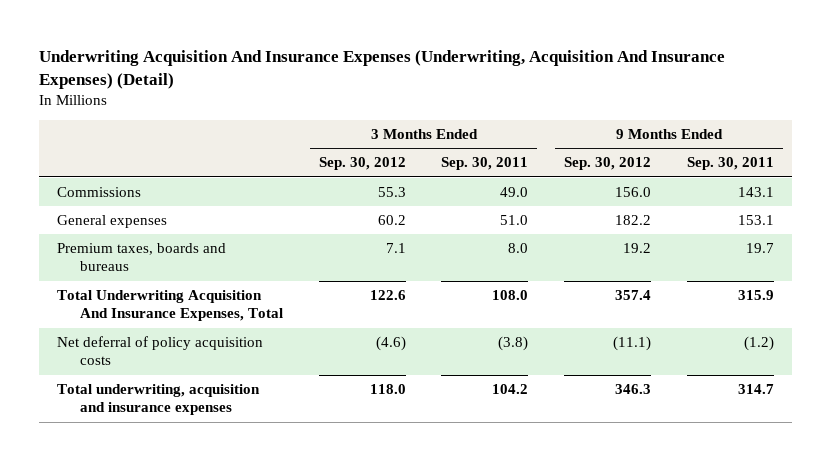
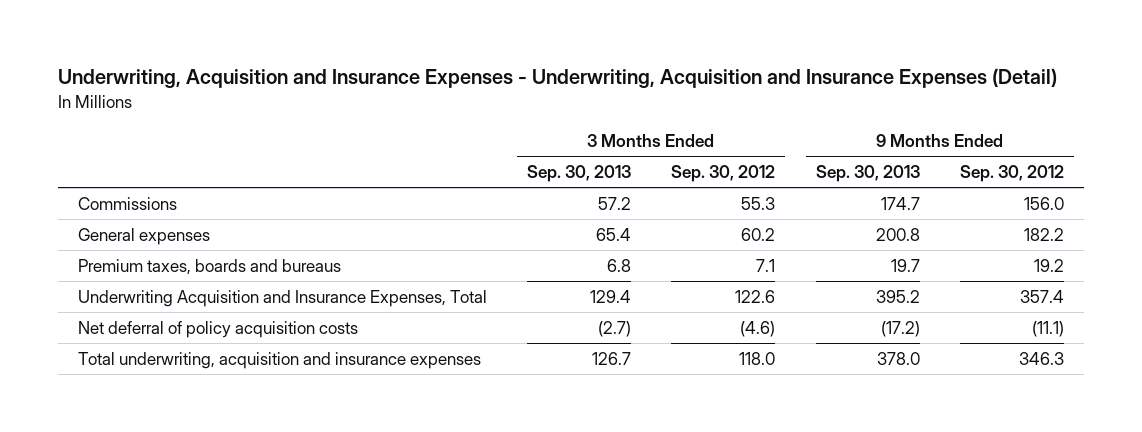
- Underwriting Acquisition And Insurance Expenses (Underwriting, Acquisition And Insurance Expenses) (Detail)
+ Underwriting, Acquisition and Insurance Expenses - Underwriting, Acquisition and Insurance Expenses (Detail)
- | 3 Months Ended Sep. 30, 2012 | 3 Months Ended Sep. 30, 2011 | 9 Months Ended Sep. 30, 2012 | 9 Months Ended Sep. 30, 2011
+ | 3 Months Ended Sep. 30, 2013 | 3 Months Ended Sep. 30, 2012 | 9 Months Ended Sep. 30, 2013 | 9 Months Ended Sep. 30, 2012
- Total Underwriting Acquisition And Insurance Expenses, Total | 122.6 | 108.0 | 357.4 | 315.9
+ Underwriting Acquisition and Insurance Expenses, Total | 129.4 | 122.6 | 395.2 | 357.4

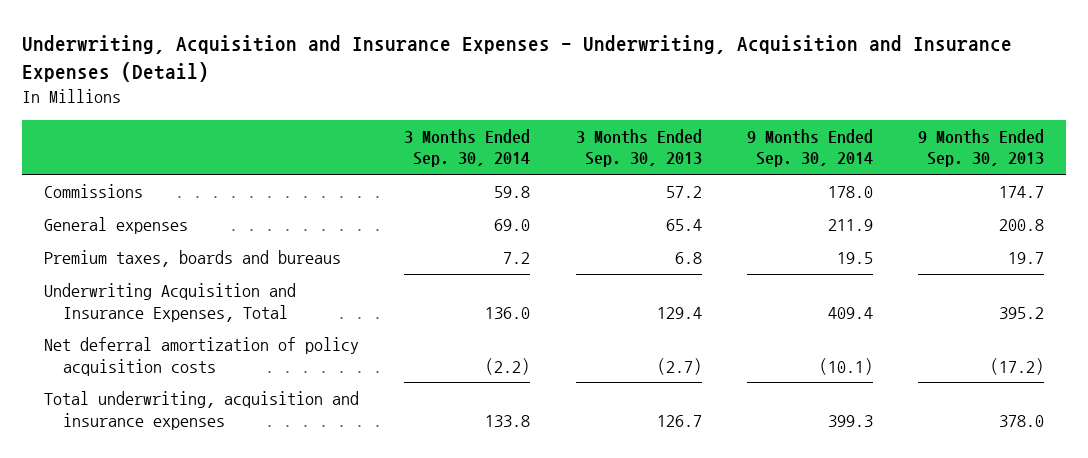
- | 3 Months Ended Sep. 30, 2013 | 3 Months Ended Sep. 30, 2012 | 9 Months Ended Sep. 30, 2013 | 9 Months Ended Sep. 30, 2012
+ | 3 Months Ended Sep. 30, 2014 | 3 Months Ended Sep. 30, 2013 | 9 Months Ended Sep. 30, 2014 | 9 Months Ended Sep. 30, 2013
- Net deferral of policy acquisition costs | (2.7) | (4.6) | (17.2) | (11.1)
+ Net deferral amortization of policy acquisition costs | (2.2) | (2.7) | (10.1) | (17.2)

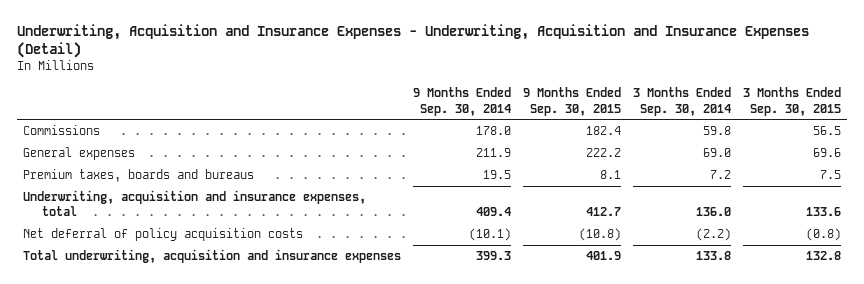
- | 3 Months Ended Sep. 30, 2014 | 3 Months Ended Sep. 30, 2013 | 9 Months Ended Sep. 30, 2014 | 9 Months Ended Sep. 30, 2013
+ | 9 Months Ended Sep. 30, 2014 | 9 Months Ended Sep. 30, 2015 | 3 Months Ended Sep. 30, 2014 | 3 Months Ended Sep. 30, 2015
- Underwriting Acquisition and Insurance Expenses, Total | 136.0 | 129.4 | 409.4 | 395.2
- Net deferral amortization of policy acquisition costs | (2.2) | (2.7) | (10.1) | (17.2)
+ Underwriting, acquisition and insurance expenses, total | 409.4 | 412.7 | 136.0 | 133.6
+ Net deferral of policy acquisition costs | (10.1) | (10.8) | (2.2) | (0.8)

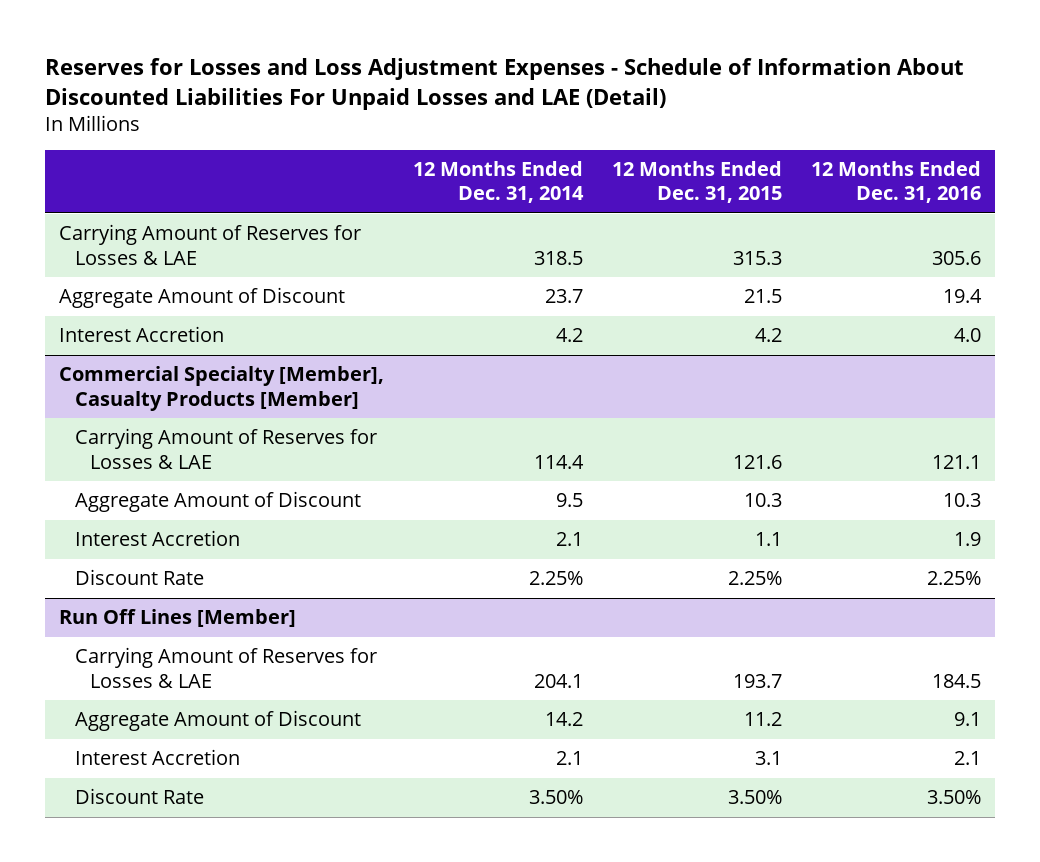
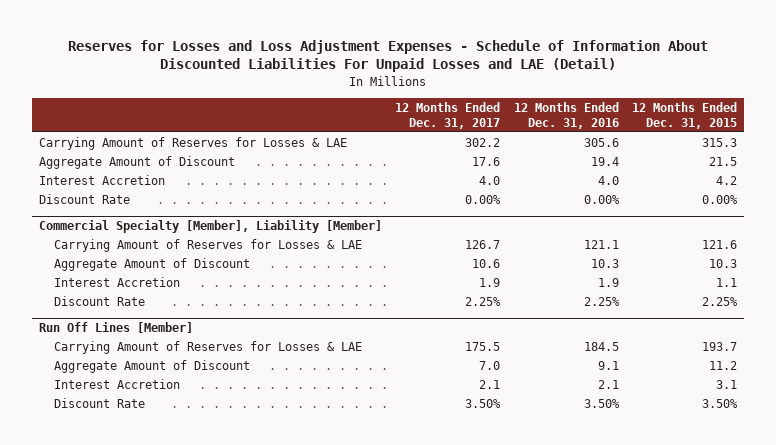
- | 12 Months Ended Dec. 31, 2014 | 12 Months Ended Dec. 31, 2015 | 12 Months Ended Dec. 31, 2016
+ | 12 Months Ended Dec. 31, 2017 | 12 Months Ended Dec. 31, 2016 | 12 Months Ended Dec. 31, 2015
- Commercial Specialty [Member], Casualty Products [Member]
+ Discount Rate | 0.00% | 0.00% | 0.00%
+ Commercial Specialty [Member], Liability [Member]

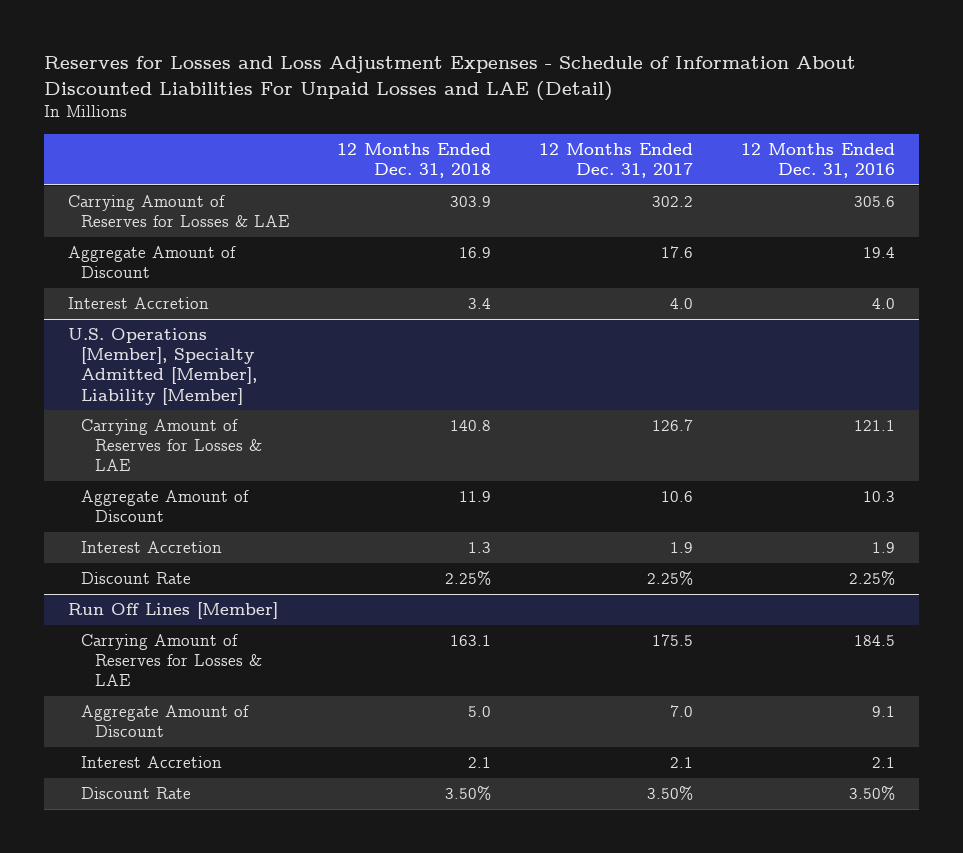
- | 12 Months Ended Dec. 31, 2017 | 12 Months Ended Dec. 31, 2016 | 12 Months Ended Dec. 31, 2015
+ | 12 Months Ended Dec. 31, 2018 | 12 Months Ended Dec. 31, 2017 | 12 Months Ended Dec. 31, 2016
- Discount Rate | 0.00% | 0.00% | 0.00%
- Commercial Specialty [Member], Liability [Member]
+ U.S. Operations [Member], Specialty Admitted [Member], Liability [Member]

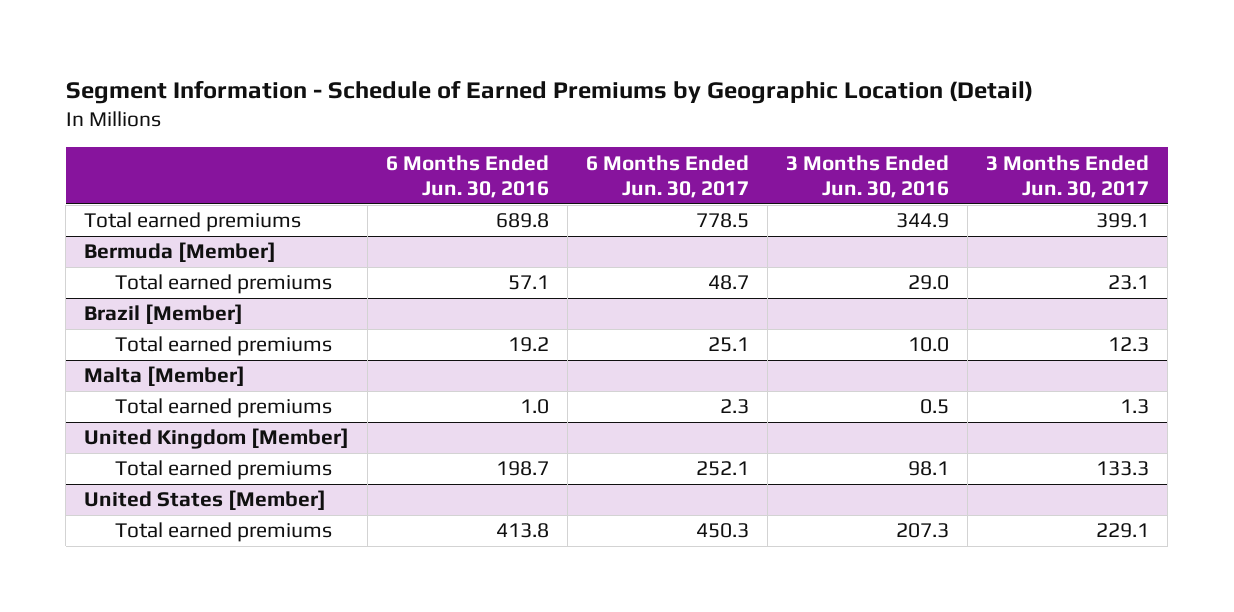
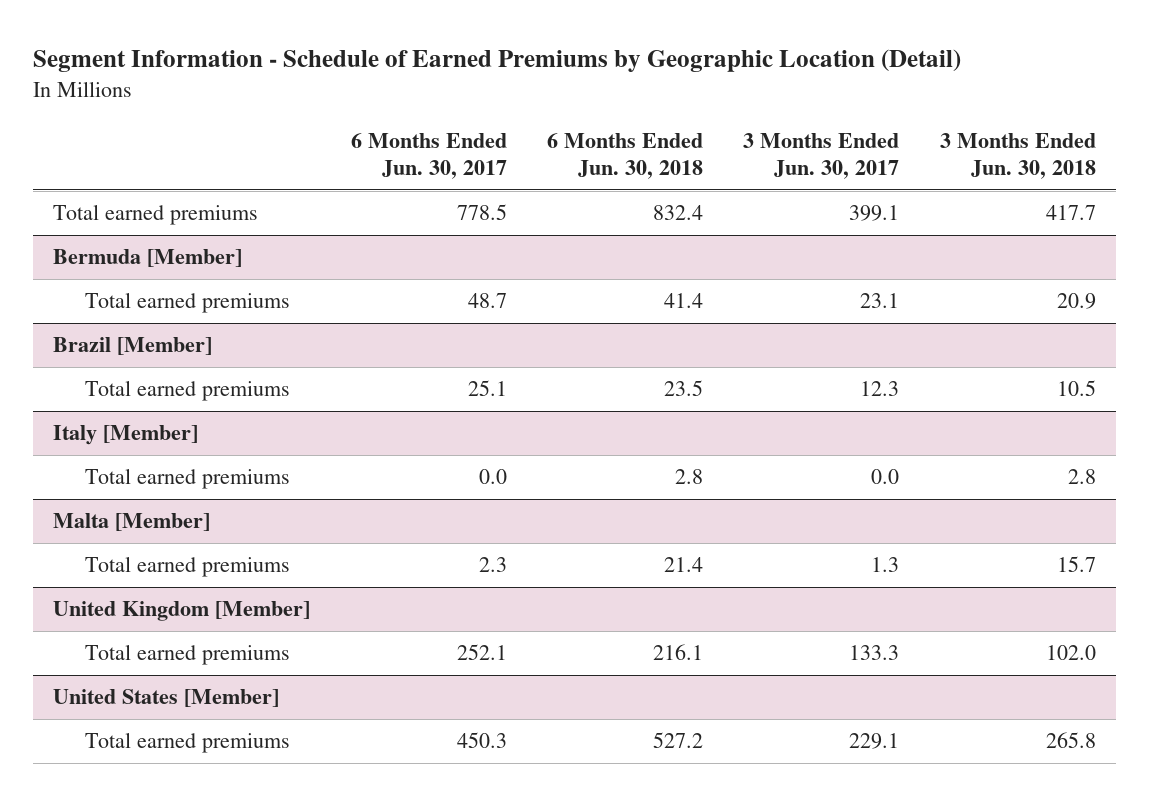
- | 6 Months Ended Jun. 30, 2016 | 6 Months Ended Jun. 30, 2017 | 3 Months Ended Jun. 30, 2016 | 3 Months Ended Jun. 30, 2017
+ | 6 Months Ended Jun. 30, 2017 | 6 Months Ended Jun. 30, 2018 | 3 Months Ended Jun. 30, 2017 | 3 Months Ended Jun. 30, 2018
+ Italy [Member]
+ Total earned premiums | 0.0 | 2.8 | 0.0 | 2.8

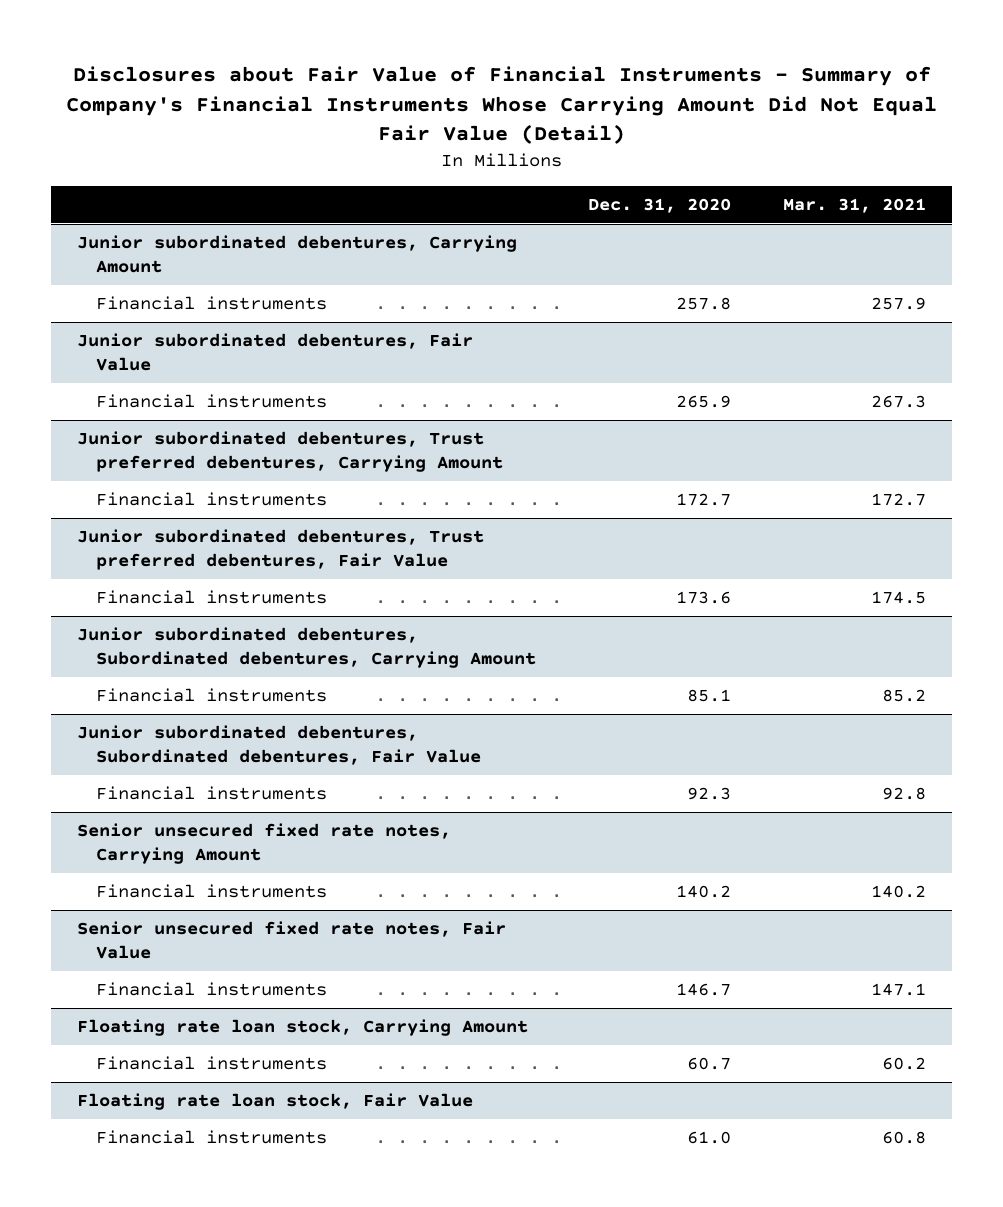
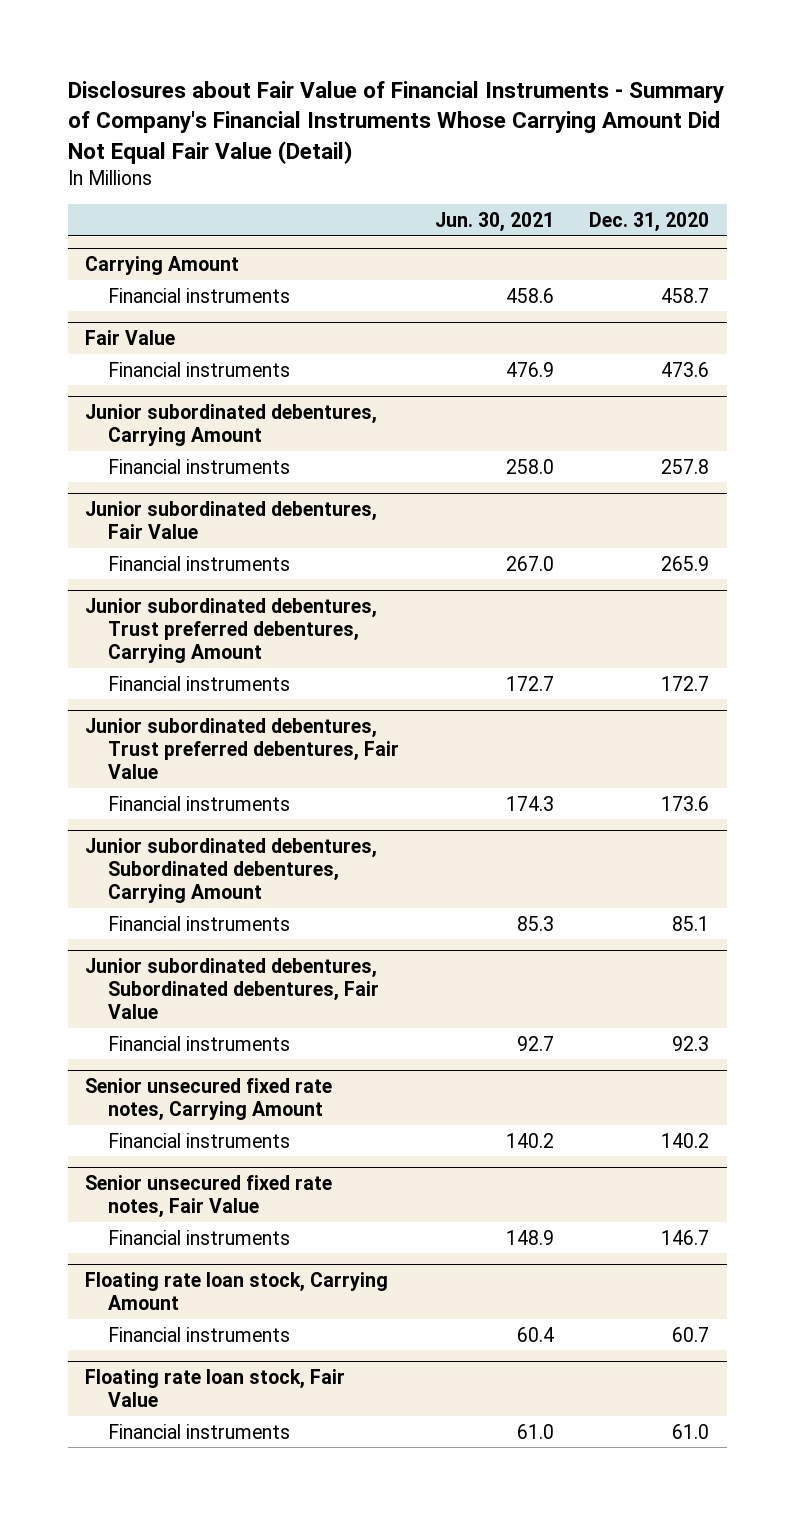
- | Dec. 31, 2020 | Mar. 31, 2021
+ | Jun. 30, 2021 | Dec. 31, 2020
+ Carrying Amount
+ Financial instruments | 458.6 | 458.7
+ Fair Value
+ Financial instruments | 476.9 | 473.6

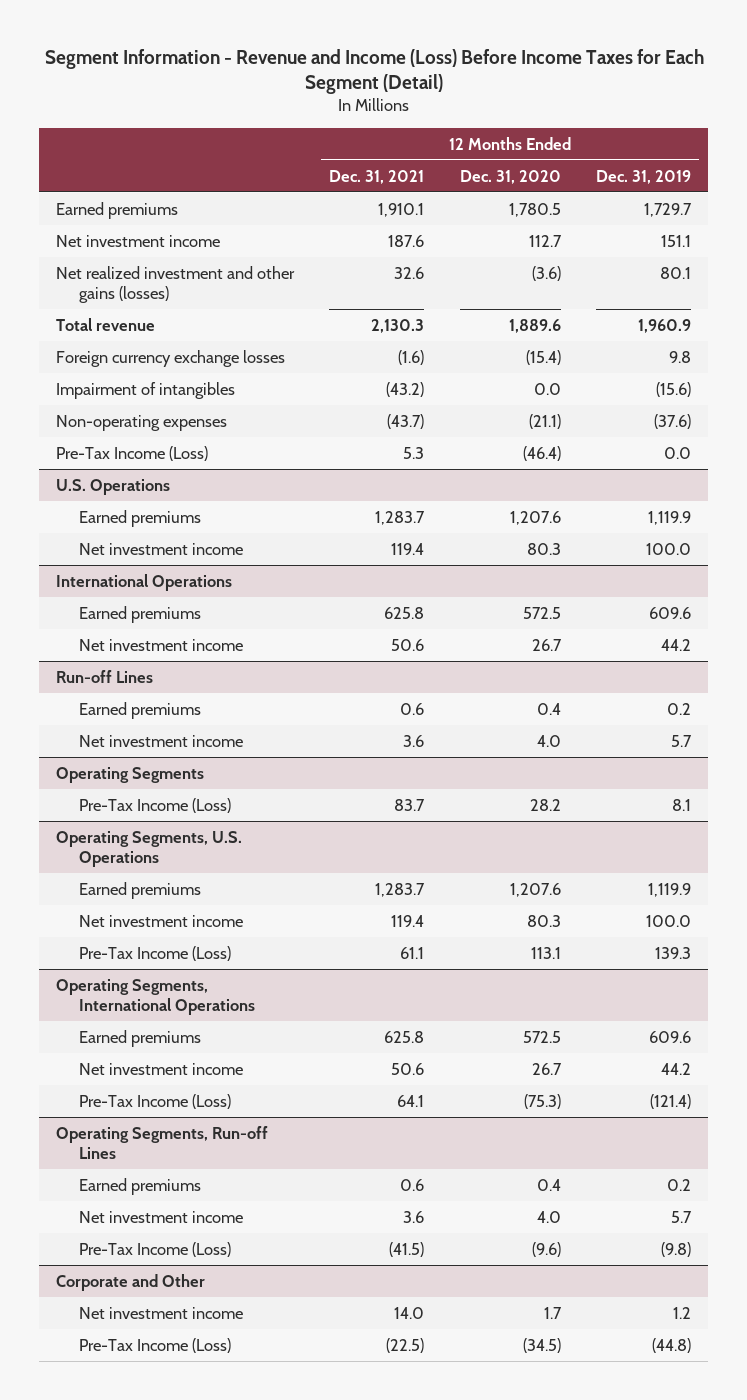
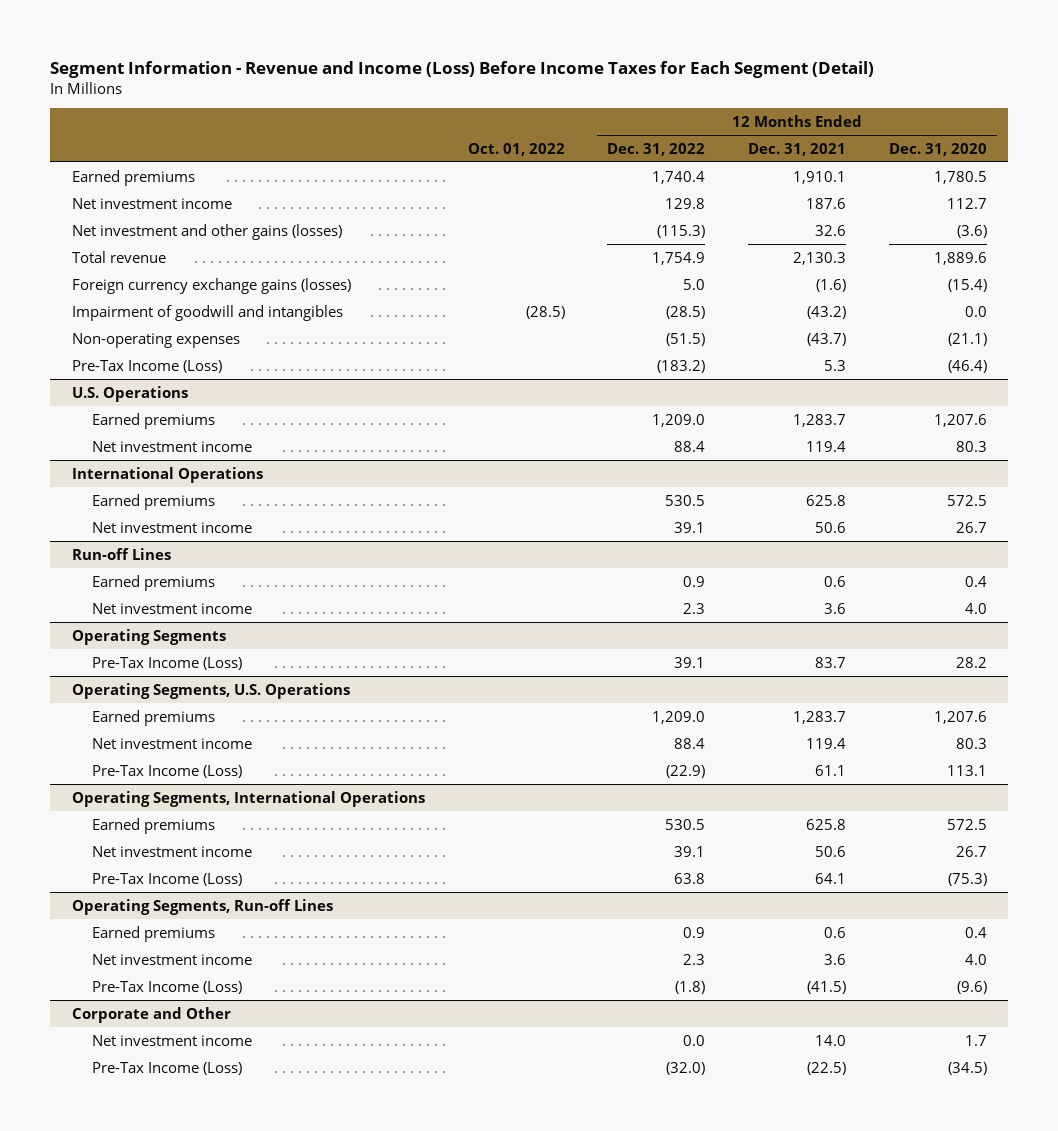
- | 12 Months Ended Dec. 31, 2021 | 12 Months Ended Dec. 31, 2020 | 12 Months Ended Dec. 31, 2019
+ | Oct. 01, 2022 | 12 Months Ended Dec. 31, 2022 | 12 Months Ended Dec. 31, 2021 | 12 Months Ended Dec. 31, 2020
- Net realized investment and other gains (losses) | 32.6 | (3.6) | 80.1
+ Net investment and other gains (losses) | | (115.3) | 32.6 | (3.6)
- Foreign currency exchange losses | (1.6) | (15.4) | 9.8
- Impairment of intangibles | (43.2) | 0.0 | (15.6)
+ Foreign currency exchange gains (losses) | | 5.0 | (1.6) | (15.4)
+ Impairment of goodwill and intangibles | (28.5) | (28.5) | (43.2) | 0.0

